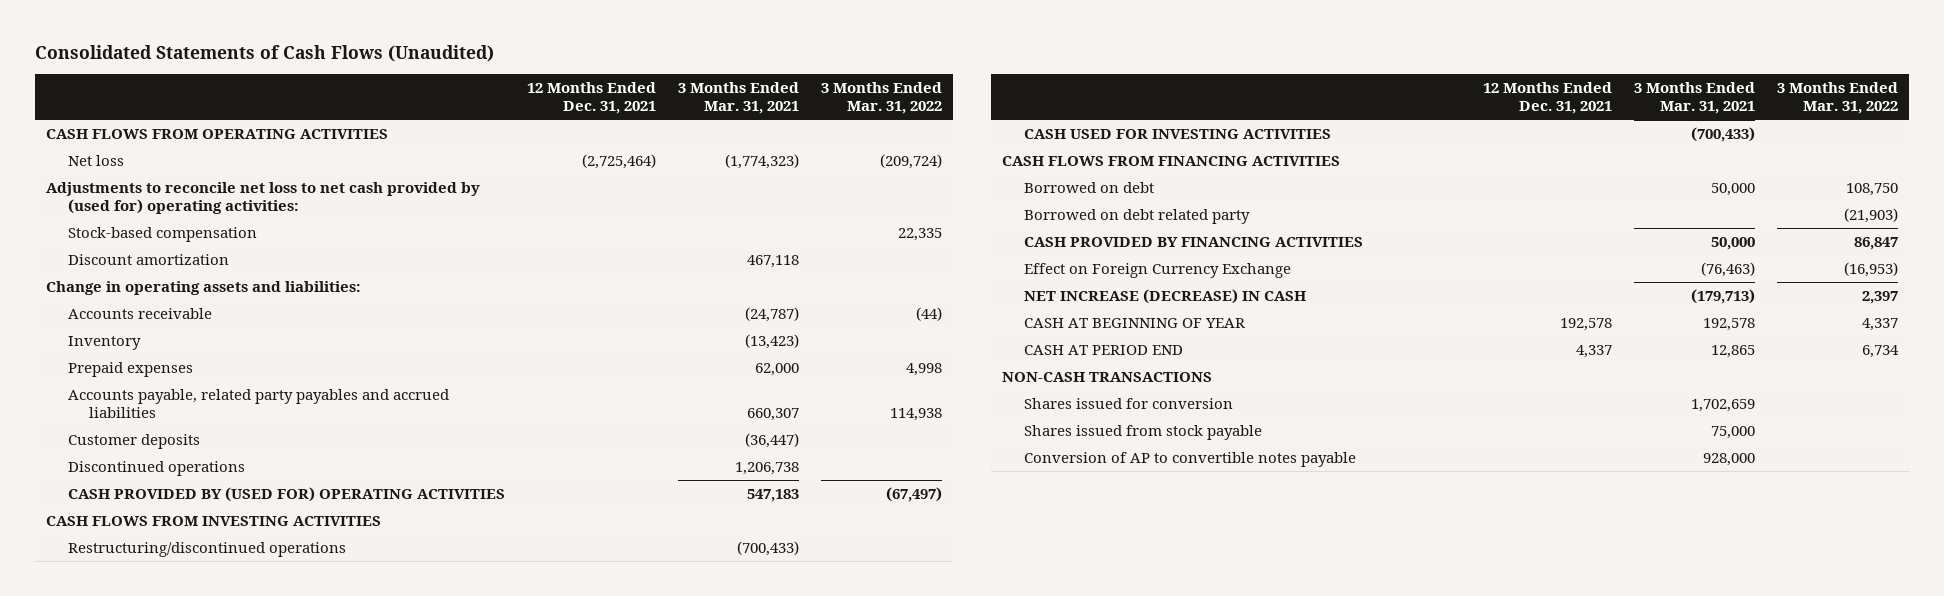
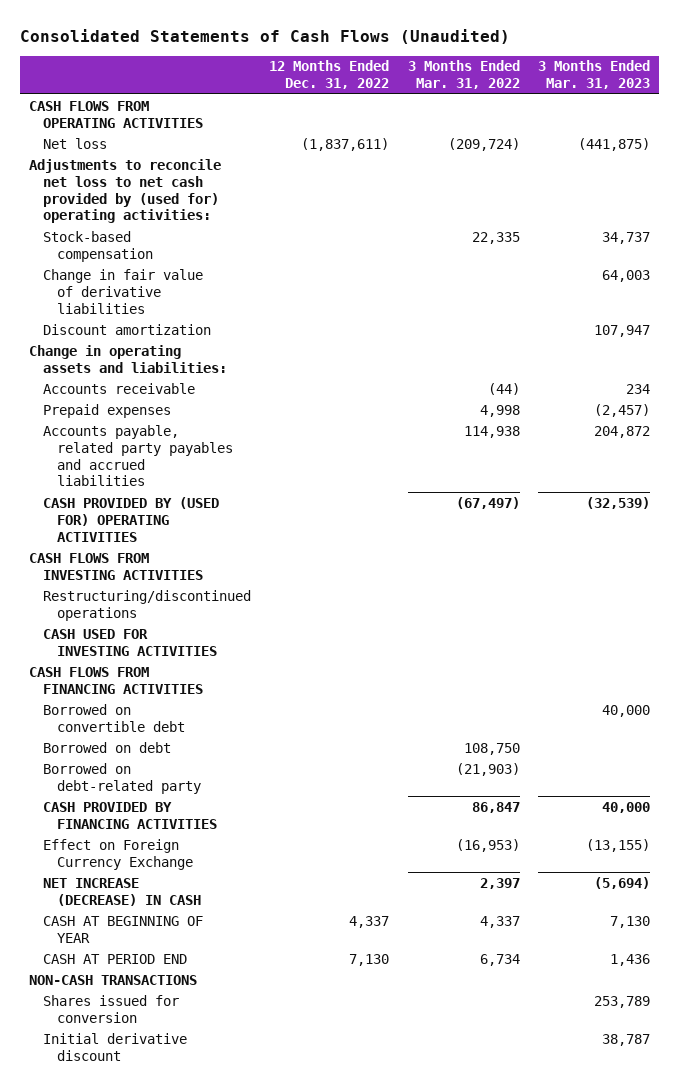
- | 12 Months Ended Dec. 31, 2021 | 3 Months Ended Mar. 31, 2021 | 3 Months Ended Mar. 31, 2022
+ | 12 Months Ended Dec. 31, 2022 | 3 Months Ended Mar. 31, 2022 | 3 Months Ended Mar. 31, 2023
+ Change in fair value of derivative liabilities | | | 64,003
- Inventory | | (13,423) |
- Customer deposits | | (36,447) |
- Discontinued operations | | 1,206,738 |
+ Borrowed on convertible debt | | | 40,000
- Borrowed on debt related party | | | (21,903)
+ Borrowed on debt-related party | | (21,903) |
- Shares issued from stock payable | | 75,000 |
- Conversion of AP to convertible notes payable | | 928,000 |
+ Initial derivative discount | | | 38,787

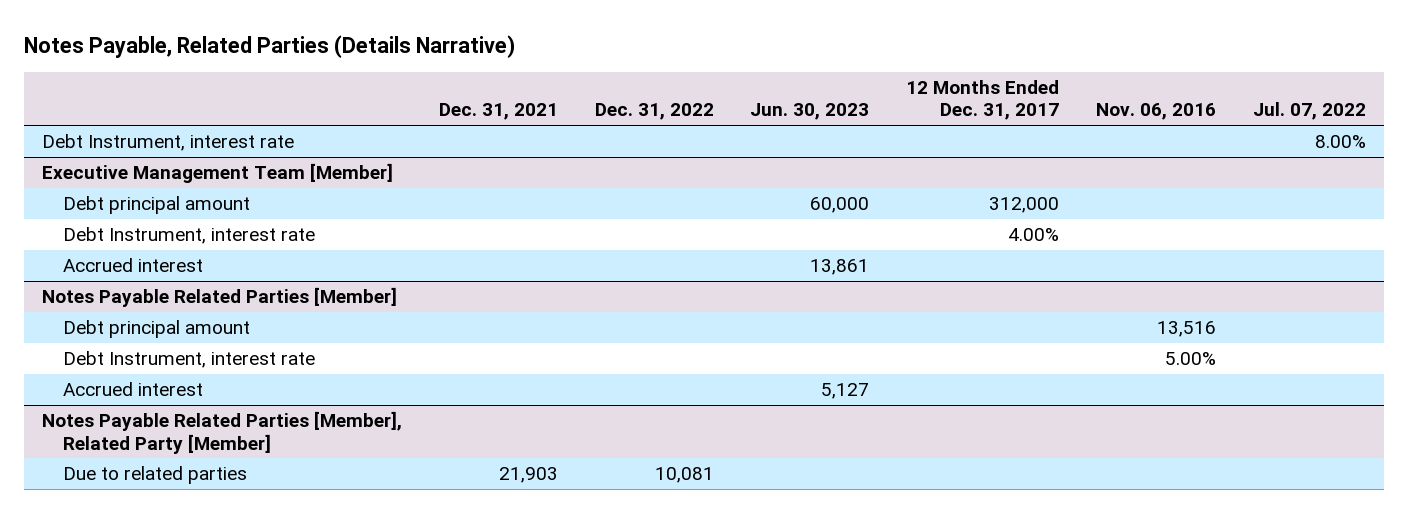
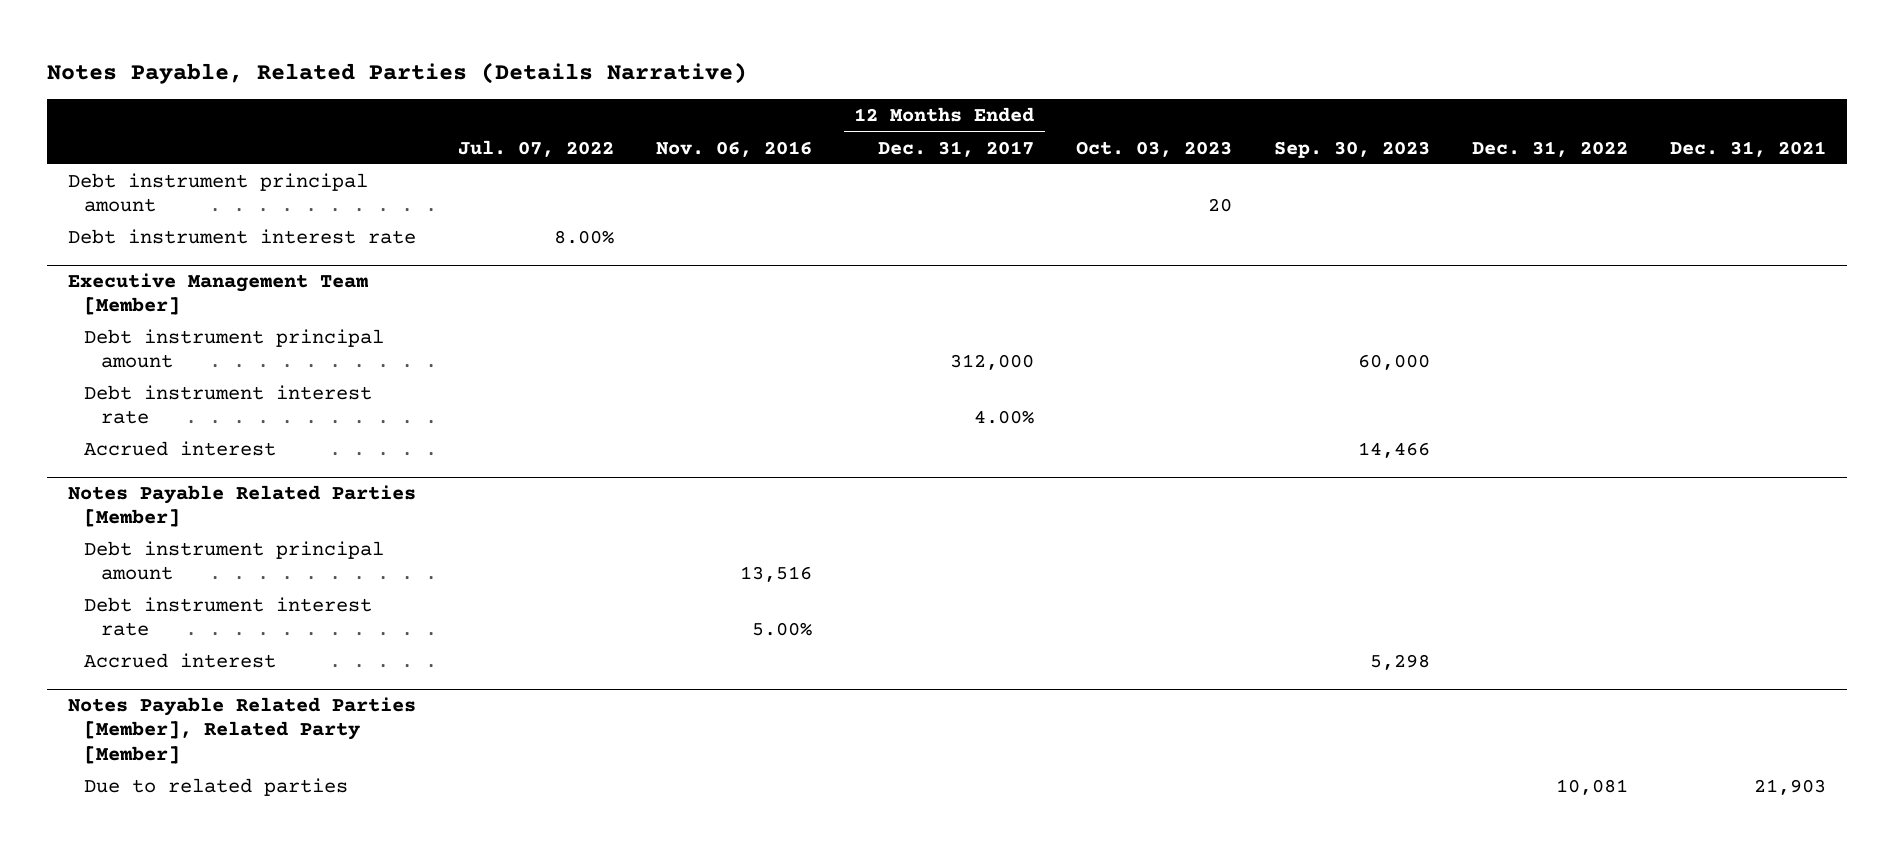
- | Dec. 31, 2021 | Dec. 31, 2022 | Jun. 30, 2023 | 12 Months Ended Dec. 31, 2017 | Nov. 06, 2016 | Jul. 07, 2022
+ | Jul. 07, 2022 | Nov. 06, 2016 | 12 Months Ended Dec. 31, 2017 | Oct. 03, 2023 | Sep. 30, 2023 | Dec. 31, 2022 | Dec. 31, 2021
- Debt Instrument, interest rate | | | | | | 8.00%
+ Debt instrument principal amount | | | | 20 | | |
+ Debt instrument interest rate | 8.00% | | | | | |
@ Executive Management Team [Member]
- Debt principal amount | | | 60,000 | 312,000 | |
- Debt Instrument, interest rate | | | | 4.00% | |
+ Debt instrument principal amount | | | 312,000 | | 60,000 | |
+ Debt instrument interest rate | | | 4.00% | | | |
@ Notes Payable Related Parties [Member]
- Debt principal amount | | | | | 13,516 |
- Debt Instrument, interest rate | | | | | 5.00% |
+ Debt instrument principal amount | | 13,516 | | | | |
+ Debt instrument interest rate | | 5.00% | | | | |

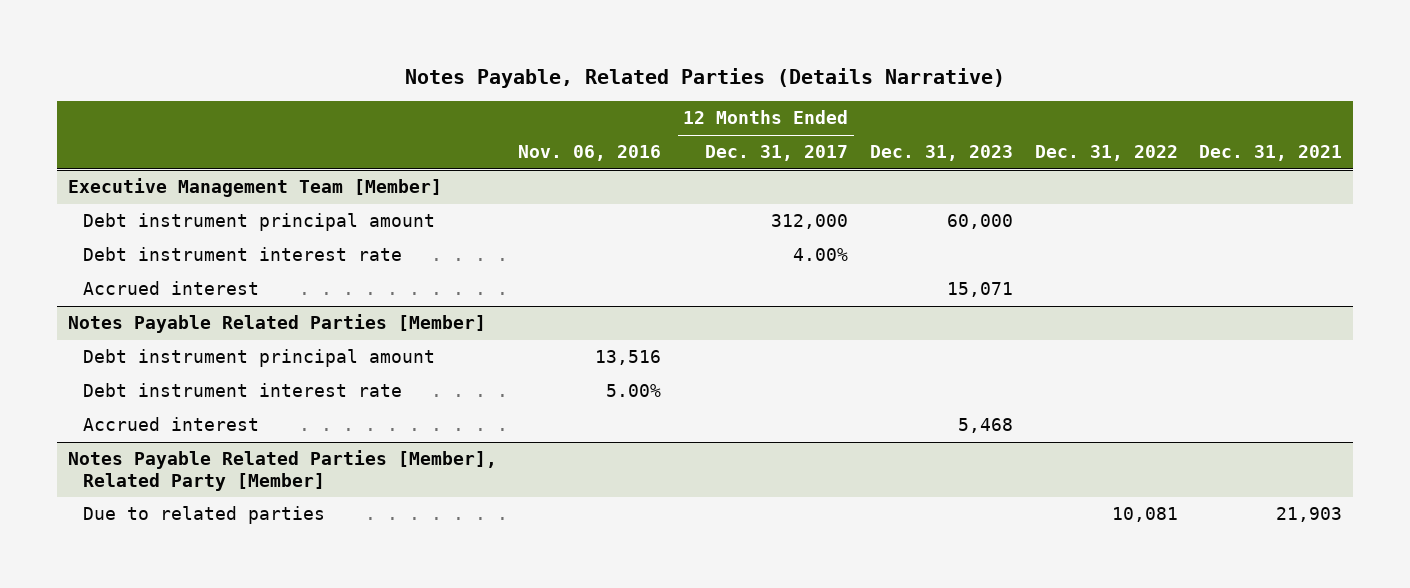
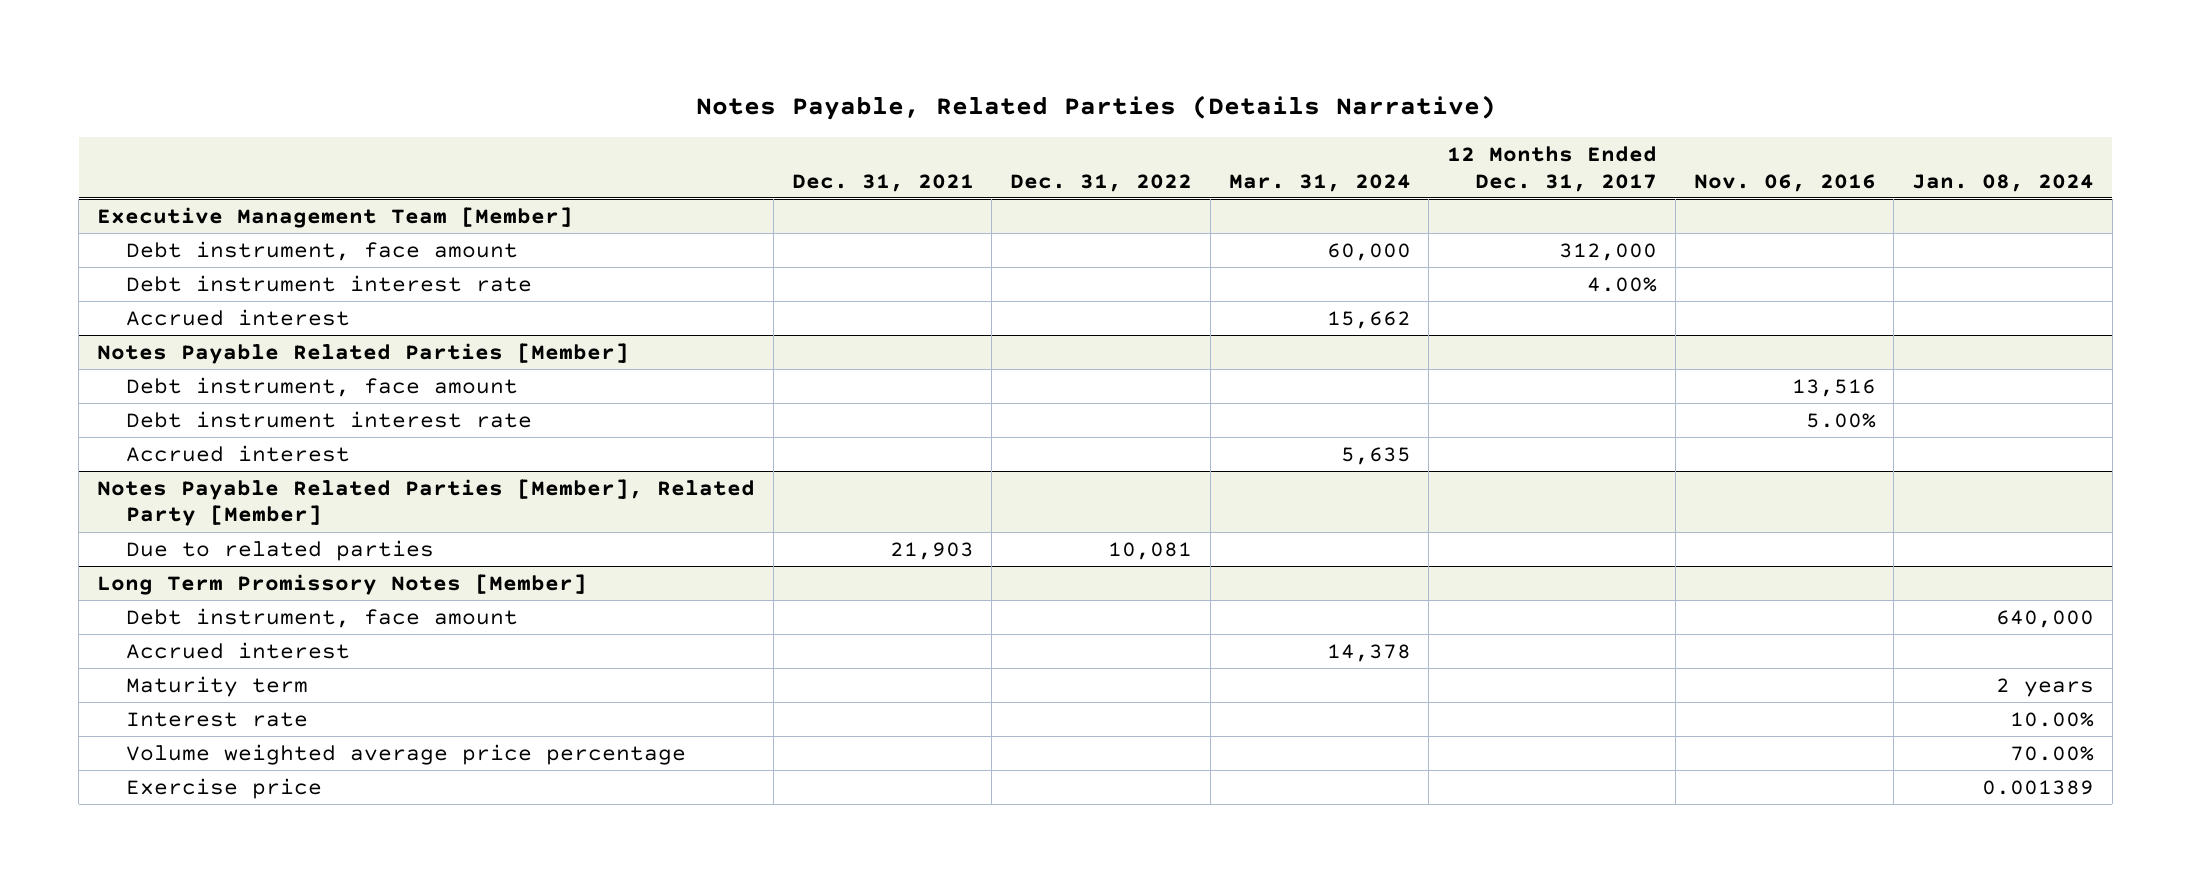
- | Nov. 06, 2016 | 12 Months Ended Dec. 31, 2017 | Dec. 31, 2023 | Dec. 31, 2022 | Dec. 31, 2021
+ | Dec. 31, 2021 | Dec. 31, 2022 | Mar. 31, 2024 | 12 Months Ended Dec. 31, 2017 | Nov. 06, 2016 | Jan. 08, 2024
@ Executive Management Team [Member]
- Debt instrument principal amount | | 312,000 | 60,000 | |
+ Debt instrument, face amount | | | 60,000 | 312,000 | |
@ Notes Payable Related Parties [Member]
- Debt instrument principal amount | 13,516 | | | |
+ Debt instrument, face amount | | | | | 13,516 |
+ Long Term Promissory Notes [Member]
+ Debt instrument, face amount | | | | | | 640,000
+ Accrued interest | | | 14,378 | | |
+ Maturity term | | | | | | 2 years
+ Interest rate | | | | | | 10.00%
+ Volume weighted average price percentage | | | | | | 70.00%
+ Exercise price | | | | | | 0.001389

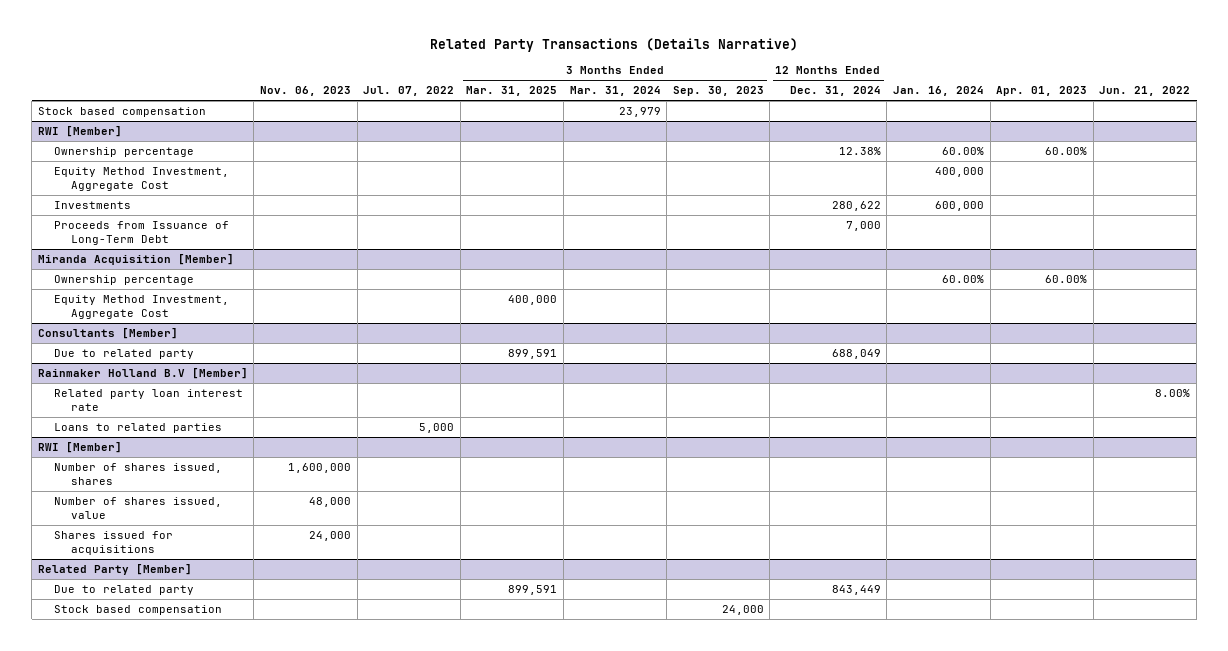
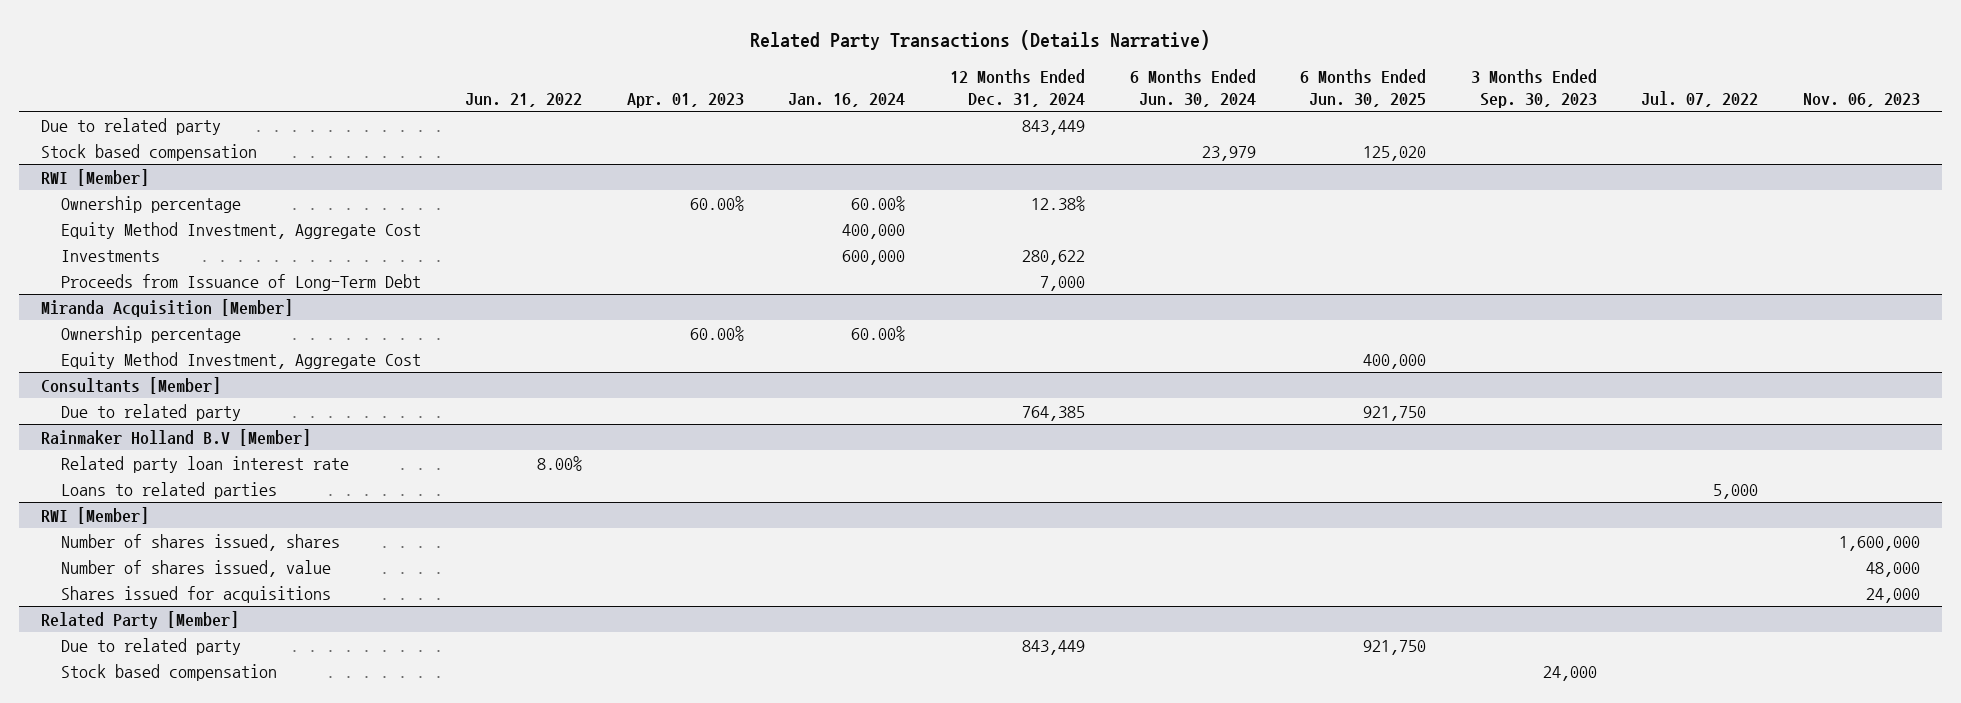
- | Nov. 06, 2023 | Jul. 07, 2022 | 3 Months Ended Mar. 31, 2025 | 3 Months Ended Mar. 31, 2024 | 3 Months Ended Sep. 30, 2023 | 12 Months Ended Dec. 31, 2024 | Jan. 16, 2024 | Apr. 01, 2023 | Jun. 21, 2022
+ | Jun. 21, 2022 | Apr. 01, 2023 | Jan. 16, 2024 | 12 Months Ended Dec. 31, 2024 | 6 Months Ended Jun. 30, 2024 | 6 Months Ended Jun. 30, 2025 | 3 Months Ended Sep. 30, 2023 | Jul. 07, 2022 | Nov. 06, 2023
+ Due to related party | | | | 843,449 | | | | |
@ Consultants [Member]
- Due to related party | | | 899,591 | | | 688,049 | | |
+ Due to related party | | | | 764,385 | | 921,750 | | |

